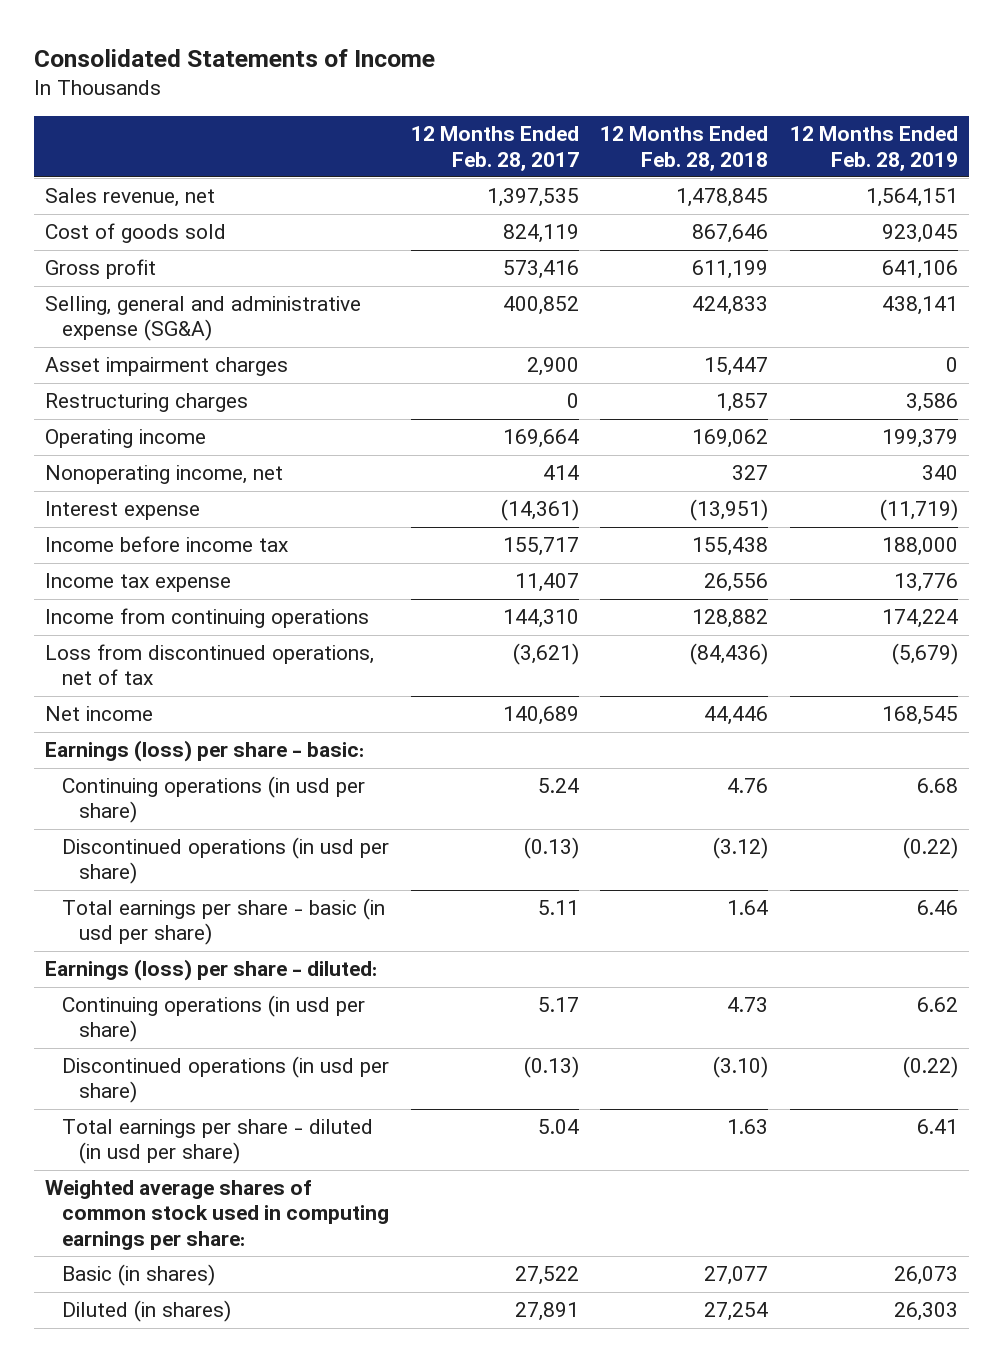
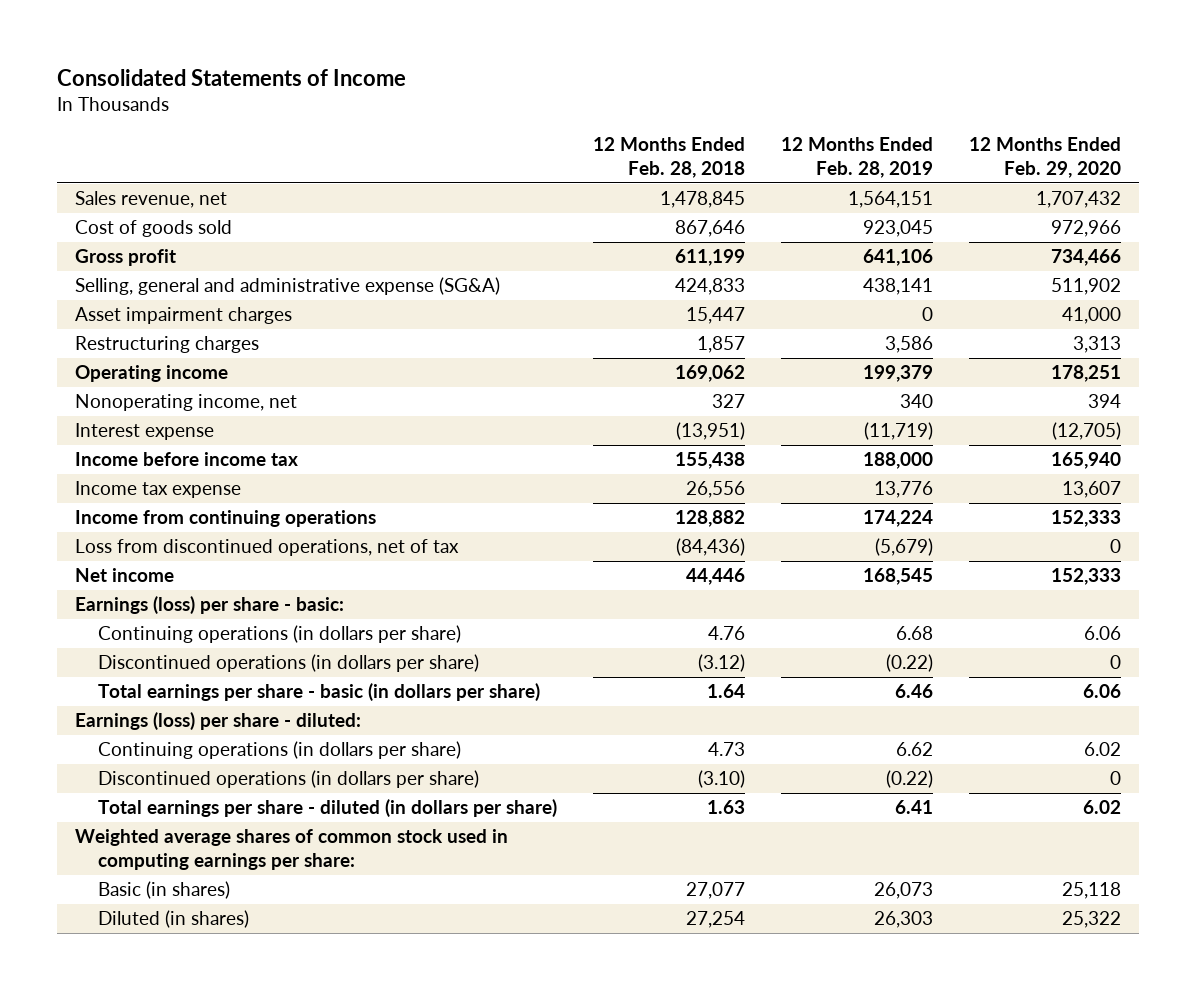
- | 12 Months Ended Feb. 28, 2017 | 12 Months Ended Feb. 28, 2018 | 12 Months Ended Feb. 28, 2019
+ | 12 Months Ended Feb. 28, 2018 | 12 Months Ended Feb. 28, 2019 | 12 Months Ended Feb. 29, 2020
- Continuing operations (in usd per share) | 5.24 | 4.76 | 6.68
- Discontinued operations (in usd per share) | (0.13) | (3.12) | (0.22)
- Total earnings per share - basic (in usd per share) | 5.11 | 1.64 | 6.46
+ Continuing operations (in dollars per share) | 4.76 | 6.68 | 6.06
+ Discontinued operations (in dollars per share) | (3.12) | (0.22) | 0
+ Total earnings per share - basic (in dollars per share) | 1.64 | 6.46 | 6.06
- Continuing operations (in usd per share) | 5.17 | 4.73 | 6.62
- Discontinued operations (in usd per share) | (0.13) | (3.10) | (0.22)
- Total earnings per share - diluted (in usd per share) | 5.04 | 1.63 | 6.41
+ Continuing operations (in dollars per share) | 4.73 | 6.62 | 6.02
+ Discontinued operations (in dollars per share) | (3.10) | (0.22) | 0
+ Total earnings per share - diluted (in dollars per share) | 1.63 | 6.41 | 6.02

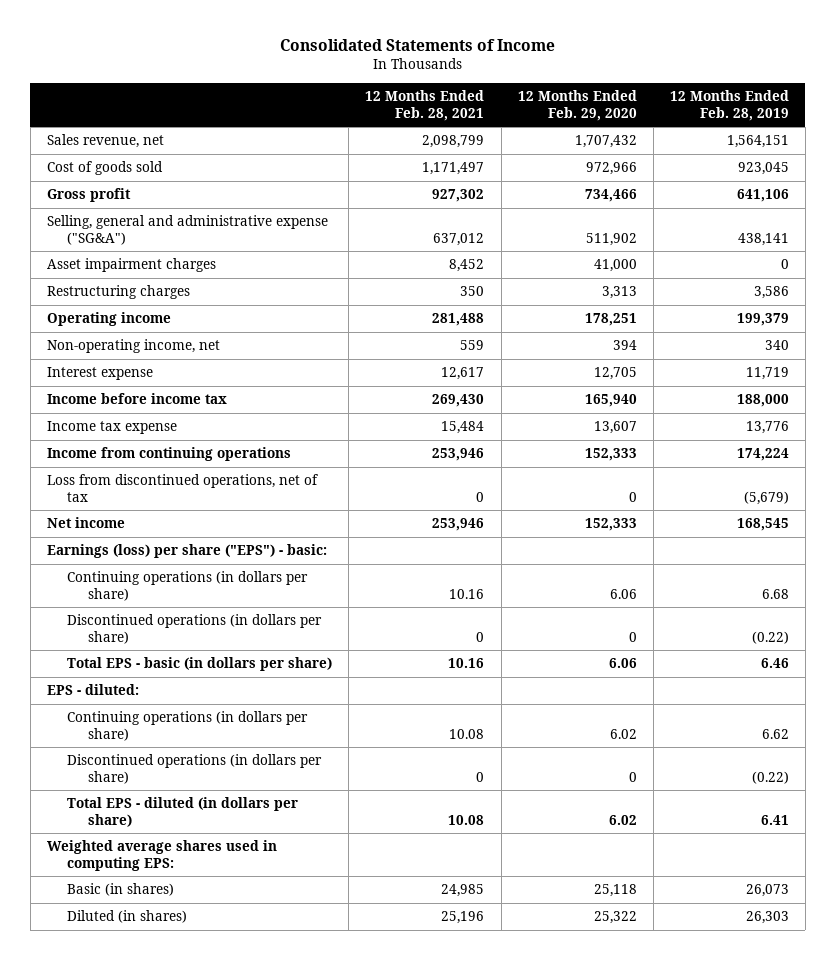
- | 12 Months Ended Feb. 28, 2018 | 12 Months Ended Feb. 28, 2019 | 12 Months Ended Feb. 29, 2020
+ | 12 Months Ended Feb. 28, 2021 | 12 Months Ended Feb. 29, 2020 | 12 Months Ended Feb. 28, 2019
- Selling, general and administrative expense (SG&A) | 424,833 | 438,141 | 511,902
+ Selling, general and administrative expense ("SG&A") | 637,012 | 511,902 | 438,141
- Nonoperating income, net | 327 | 340 | 394
- Interest expense | (13,951) | (11,719) | (12,705)
+ Non-operating income, net | 559 | 394 | 340
+ Interest expense | 12,617 | 12,705 | 11,719
- Earnings (loss) per share - basic:
+ Earnings (loss) per share ("EPS") - basic:
- Total earnings per share - basic (in dollars per share) | 1.64 | 6.46 | 6.06
- Earnings (loss) per share - diluted:
+ Total EPS - basic (in dollars per share) | 10.16 | 6.06 | 6.46
+ EPS - diluted:
- Total earnings per share - diluted (in dollars per share) | 1.63 | 6.41 | 6.02
- Weighted average shares of common stock used in computing earnings per share:
+ Total EPS - diluted (in dollars per share) | 10.08 | 6.02 | 6.41
+ Weighted average shares used in computing EPS:

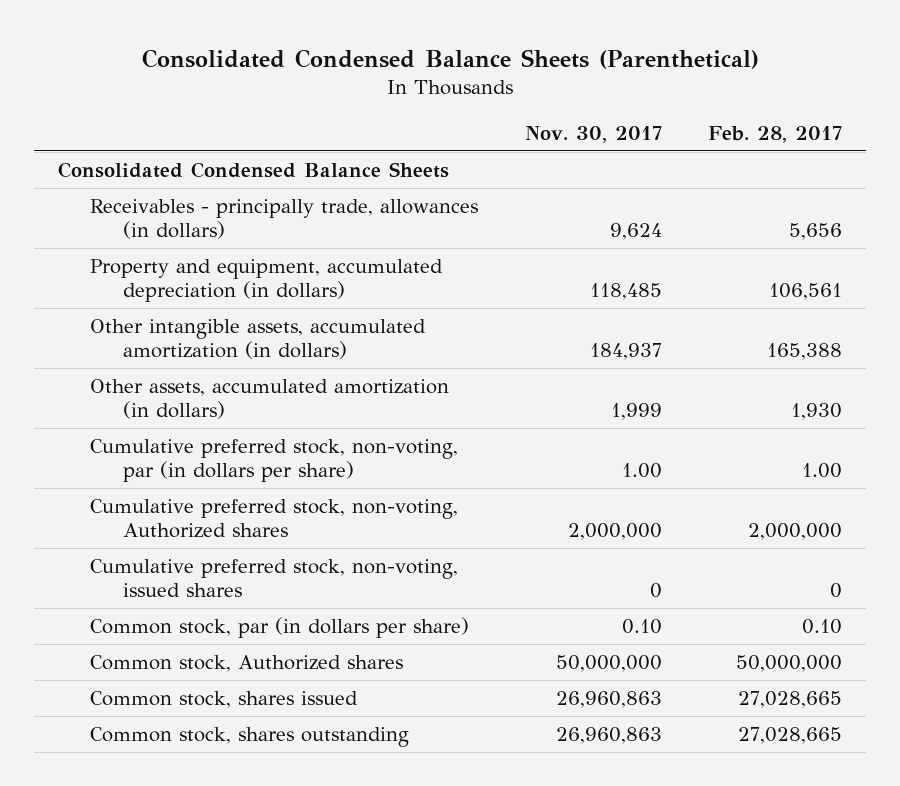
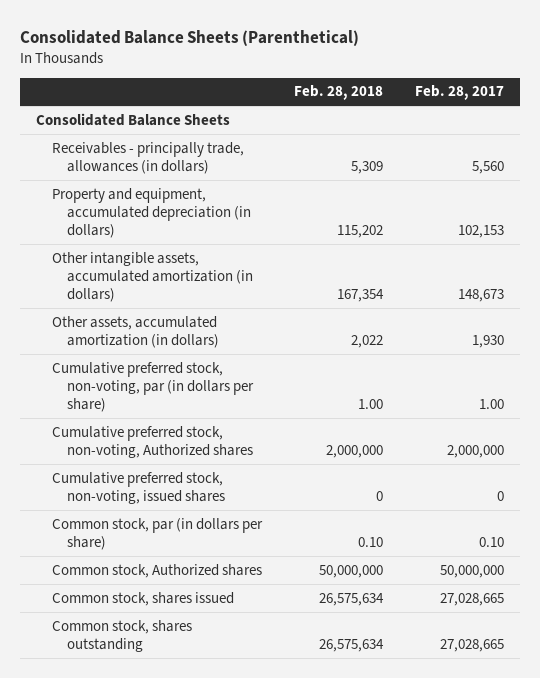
- Consolidated Condensed Balance Sheets (Parenthetical)
+ Consolidated Balance Sheets (Parenthetical)
- | Nov. 30, 2017 | Feb. 28, 2017
+ | Feb. 28, 2018 | Feb. 28, 2017
- Consolidated Condensed Balance Sheets
- Receivables - principally trade, allowances (in dollars) | 9,624 | 5,656
- Property and equipment, accumulated depreciation (in dollars) | 118,485 | 106,561
- Other intangible assets, accumulated amortization (in dollars) | 184,937 | 165,388
+ Consolidated Balance Sheets
+ Receivables - principally trade, allowances (in dollars) | 5,309 | 5,560
+ Property and equipment, accumulated depreciation (in dollars) | 115,202 | 102,153
+ Other intangible assets, accumulated amortization (in dollars) | 167,354 | 148,673

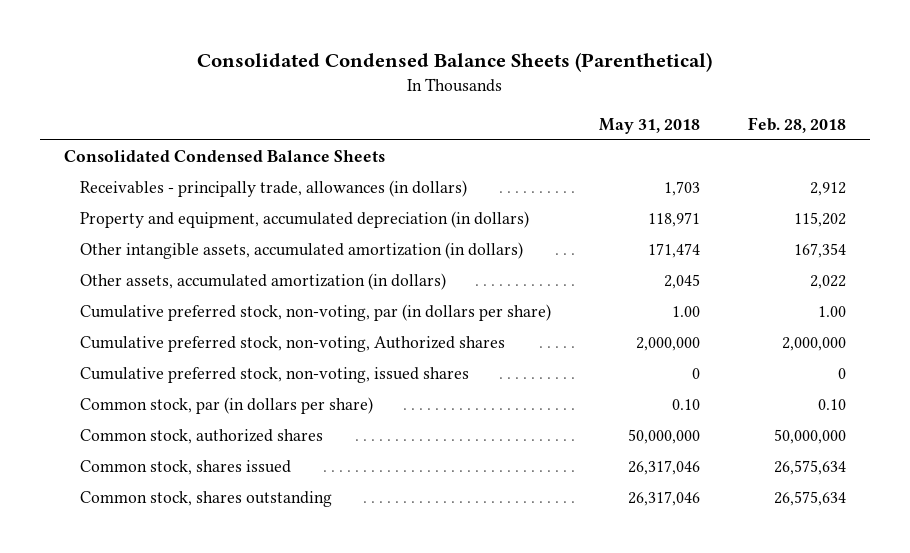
- Consolidated Balance Sheets (Parenthetical)
+ Consolidated Condensed Balance Sheets (Parenthetical)
- | Feb. 28, 2018 | Feb. 28, 2017
+ | May 31, 2018 | Feb. 28, 2018
- Consolidated Balance Sheets
- Receivables - principally trade, allowances (in dollars) | 5,309 | 5,560
+ Consolidated Condensed Balance Sheets
+ Receivables - principally trade, allowances (in dollars) | 1,703 | 2,912
- Common stock, Authorized shares | 50,000,000 | 50,000,000
+ Common stock, authorized shares | 50,000,000 | 50,000,000

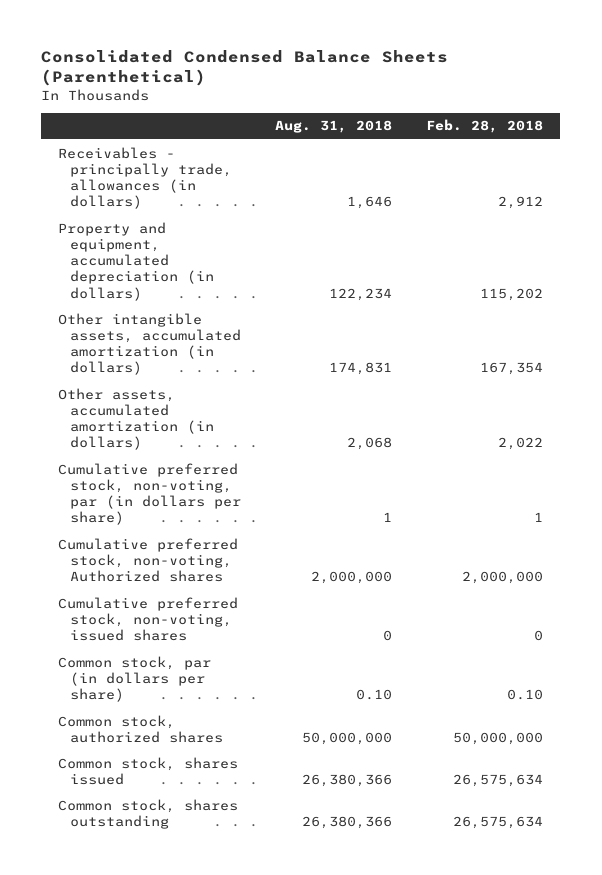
- | May 31, 2018 | Feb. 28, 2018
+ | Aug. 31, 2018 | Feb. 28, 2018
- Consolidated Condensed Balance Sheets
- Cumulative preferred stock, non-voting, par (in dollars per share) | 1.00 | 1.00
+ Cumulative preferred stock, non-voting, par (in dollars per share) | 1 | 1

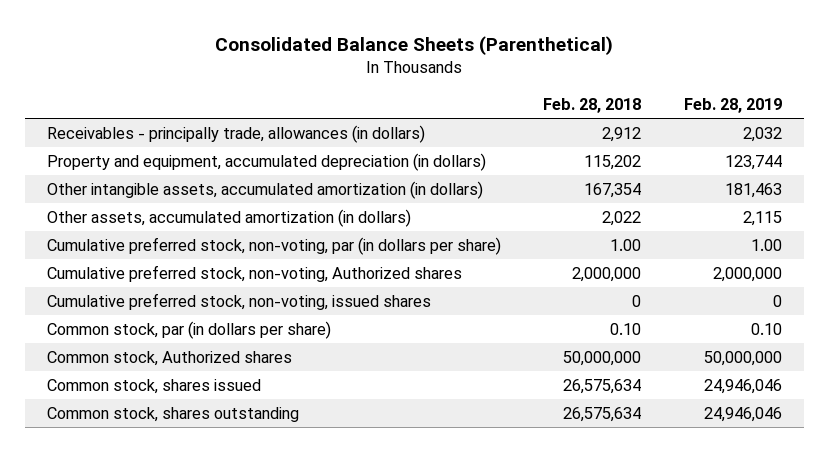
- Consolidated Condensed Balance Sheets (Parenthetical)
+ Consolidated Balance Sheets (Parenthetical)
- | Aug. 31, 2018 | Feb. 28, 2018
+ | Feb. 28, 2018 | Feb. 28, 2019
- Cumulative preferred stock, non-voting, par (in dollars per share) | 1 | 1
+ Cumulative preferred stock, non-voting, par (in dollars per share) | 1.00 | 1.00
- Common stock, authorized shares | 50,000,000 | 50,000,000
+ Common stock, Authorized shares | 50,000,000 | 50,000,000

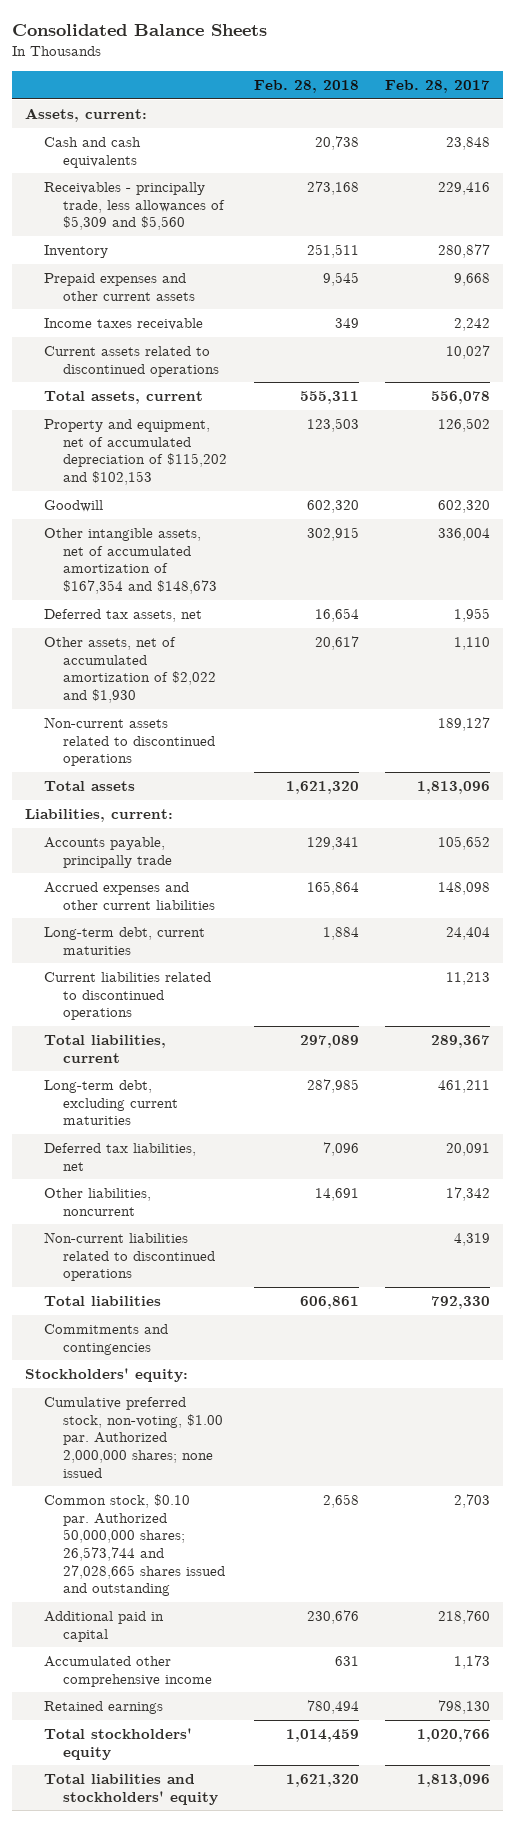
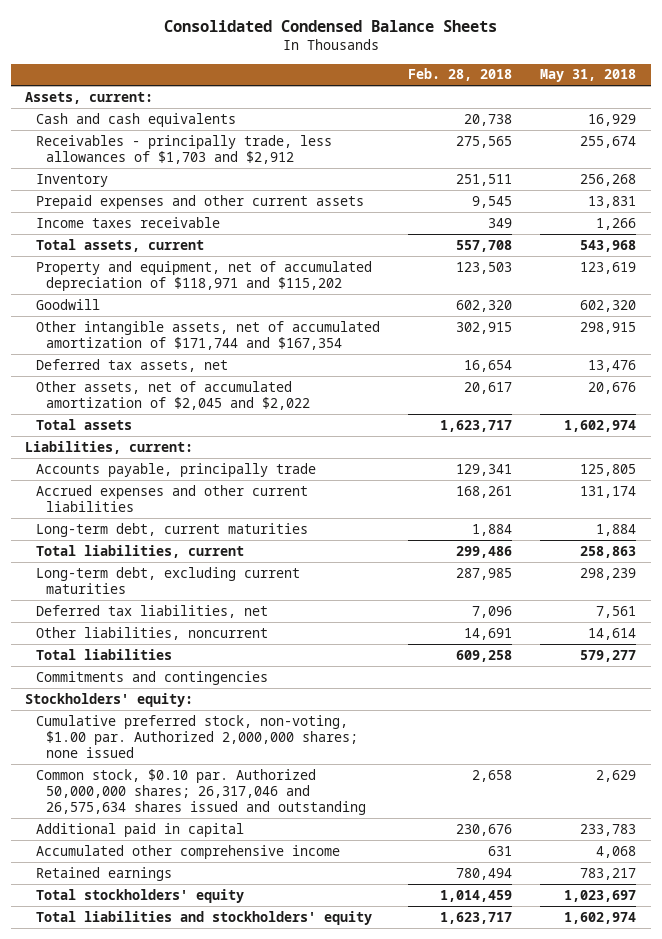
- Consolidated Balance Sheets
+ Consolidated Condensed Balance Sheets
- | Feb. 28, 2018 | Feb. 28, 2017
+ | Feb. 28, 2018 | May 31, 2018
- Receivables - principally trade, less allowances of $5,309 and $5,560 | 273,168 | 229,416
+ Receivables - principally trade, less allowances of $1,703 and $2,912 | 275,565 | 255,674
- Current assets related to discontinued operations | | 10,027
- Total assets, current | 555,311 | 556,078
- Property and equipment, net of accumulated depreciation of $115,202 and $102,153 | 123,503 | 126,502
+ Total assets, current | 557,708 | 543,968
+ Property and equipment, net of accumulated depreciation of $118,971 and $115,202 | 123,503 | 123,619
- Other intangible assets, net of accumulated amortization of $167,354 and $148,673 | 302,915 | 336,004
+ Other intangible assets, net of accumulated amortization of $171,744 and $167,354 | 302,915 | 298,915
- Other assets, net of accumulated amortization of $2,022 and $1,930 | 20,617 | 1,110
- Non-current assets related to discontinued operations | | 189,127
- Total assets | 1,621,320 | 1,813,096
+ Other assets, net of accumulated amortization of $2,045 and $2,022 | 20,617 | 20,676
+ Total assets | 1,623,717 | 1,602,974
- Accrued expenses and other current liabilities | 165,864 | 148,098
+ Accrued expenses and other current liabilities | 168,261 | 131,174
- Current liabilities related to discontinued operations | | 11,213
- Total liabilities, current | 297,089 | 289,367
+ Total liabilities, current | 299,486 | 258,863
- Non-current liabilities related to discontinued operations | | 4,319
- Total liabilities | 606,861 | 792,330
+ Total liabilities | 609,258 | 579,277
- Common stock, $0.10 par. Authorized 50,000,000 shares; 26,573,744 and 27,028,665 shares issued and outstanding | 2,658 | 2,703
+ Common stock, $0.10 par. Authorized 50,000,000 shares; 26,317,046 and 26,575,634 shares issued and outstanding | 2,658 | 2,629
- Total liabilities and stockholders' equity | 1,621,320 | 1,813,096
+ Total liabilities and stockholders' equity | 1,623,717 | 1,602,974

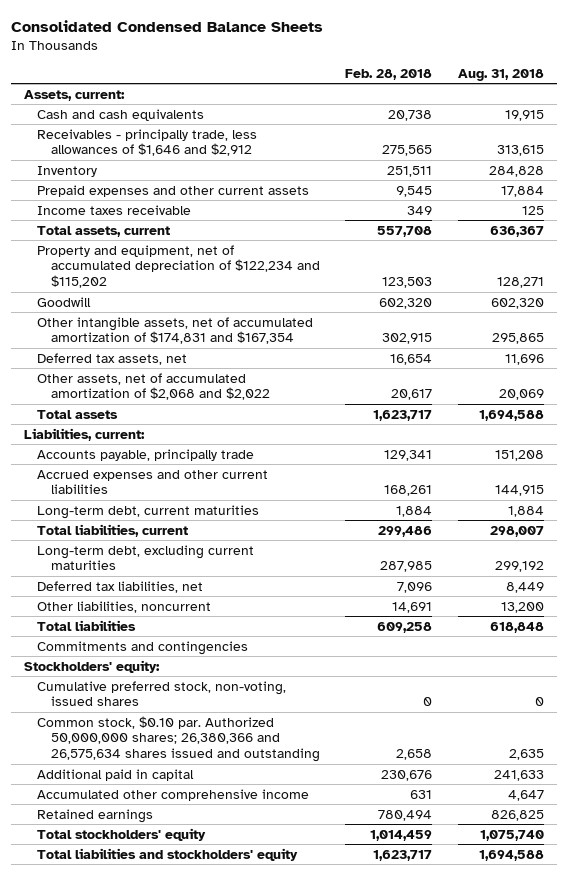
- | Feb. 28, 2018 | May 31, 2018
+ | Feb. 28, 2018 | Aug. 31, 2018
- Receivables - principally trade, less allowances of $1,703 and $2,912 | 275,565 | 255,674
+ Receivables - principally trade, less allowances of $1,646 and $2,912 | 275,565 | 313,615
- Property and equipment, net of accumulated depreciation of $118,971 and $115,202 | 123,503 | 123,619
+ Property and equipment, net of accumulated depreciation of $122,234 and $115,202 | 123,503 | 128,271
- Other intangible assets, net of accumulated amortization of $171,744 and $167,354 | 302,915 | 298,915
+ Other intangible assets, net of accumulated amortization of $174,831 and $167,354 | 302,915 | 295,865
- Other assets, net of accumulated amortization of $2,045 and $2,022 | 20,617 | 20,676
+ Other assets, net of accumulated amortization of $2,068 and $2,022 | 20,617 | 20,069
- Cumulative preferred stock, non-voting, $1.00 par. Authorized 2,000,000 shares; none issued
- Common stock, $0.10 par. Authorized 50,000,000 shares; 26,317,046 and 26,575,634 shares issued and outstanding | 2,658 | 2,629
+ Cumulative preferred stock, non-voting, issued shares | 0 | 0
+ Common stock, $0.10 par. Authorized 50,000,000 shares; 26,380,366 and 26,575,634 shares issued and outstanding | 2,658 | 2,635

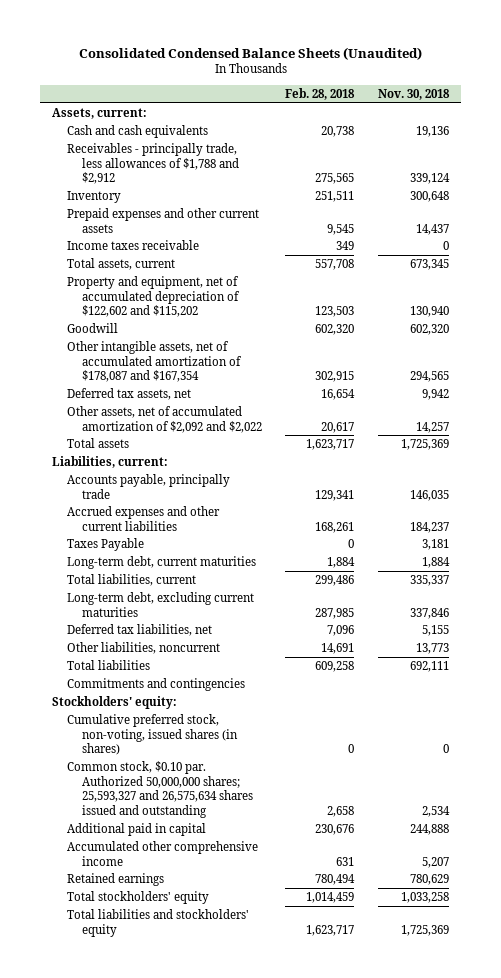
- Consolidated Condensed Balance Sheets
+ Consolidated Condensed Balance Sheets (Unaudited)
- | Feb. 28, 2018 | Aug. 31, 2018
+ | Feb. 28, 2018 | Nov. 30, 2018
- Receivables - principally trade, less allowances of $1,646 and $2,912 | 275,565 | 313,615
+ Receivables - principally trade, less allowances of $1,788 and $2,912 | 275,565 | 339,124
- Property and equipment, net of accumulated depreciation of $122,234 and $115,202 | 123,503 | 128,271
+ Property and equipment, net of accumulated depreciation of $122,602 and $115,202 | 123,503 | 130,940
- Other intangible assets, net of accumulated amortization of $174,831 and $167,354 | 302,915 | 295,865
+ Other intangible assets, net of accumulated amortization of $178,087 and $167,354 | 302,915 | 294,565
- Other assets, net of accumulated amortization of $2,068 and $2,022 | 20,617 | 20,069
+ Other assets, net of accumulated amortization of $2,092 and $2,022 | 20,617 | 14,257
+ Taxes Payable | 0 | 3,181
- Cumulative preferred stock, non-voting, issued shares | 0 | 0
- Common stock, $0.10 par. Authorized 50,000,000 shares; 26,380,366 and 26,575,634 shares issued and outstanding | 2,658 | 2,635
+ Cumulative preferred stock, non-voting, issued shares (in shares) | 0 | 0
+ Common stock, $0.10 par. Authorized 50,000,000 shares; 25,593,327 and 26,575,634 shares issued and outstanding | 2,658 | 2,534

